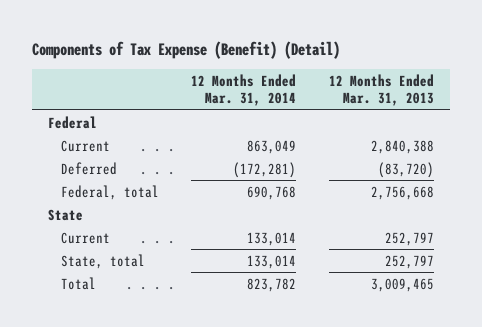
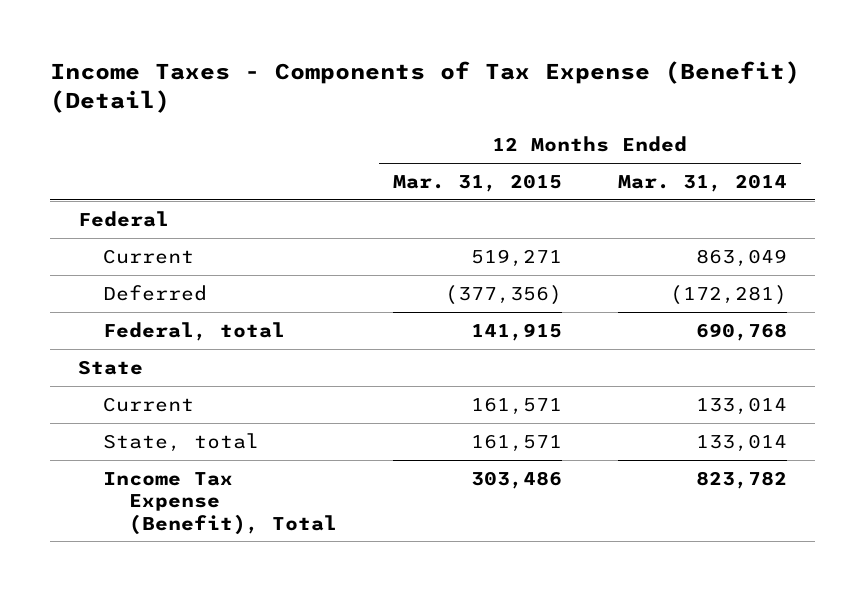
- Components of Tax Expense (Benefit) (Detail)
+ Income Taxes - Components of Tax Expense (Benefit) (Detail)
- | 12 Months Ended Mar. 31, 2014 | 12 Months Ended Mar. 31, 2013
+ | 12 Months Ended Mar. 31, 2015 | 12 Months Ended Mar. 31, 2014
- Total | 823,782 | 3,009,465
+ Income Tax Expense (Benefit), Total | 303,486 | 823,782

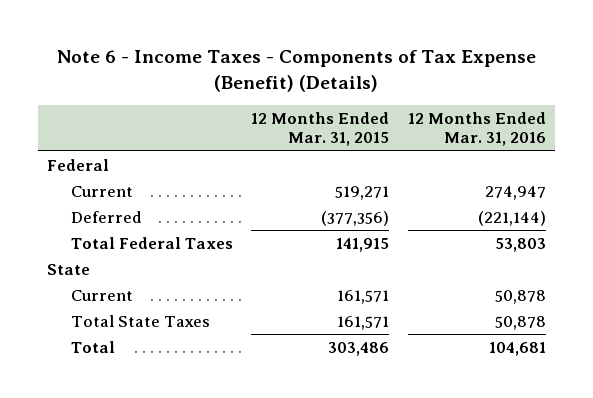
- Income Taxes - Components of Tax Expense (Benefit) (Detail)
+ Note 6 - Income Taxes - Components of Tax Expense (Benefit) (Details)
- | 12 Months Ended Mar. 31, 2015 | 12 Months Ended Mar. 31, 2014
+ | 12 Months Ended Mar. 31, 2015 | 12 Months Ended Mar. 31, 2016
- Federal, total | 141,915 | 690,768
+ Total Federal Taxes | 141,915 | 53,803
- State, total | 161,571 | 133,014
- Income Tax Expense (Benefit), Total | 303,486 | 823,782
+ Total State Taxes | 161,571 | 50,878
+ Total | 303,486 | 104,681

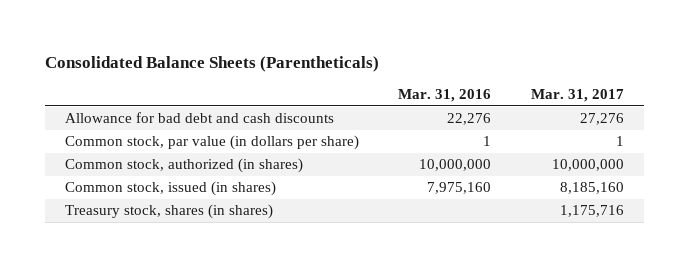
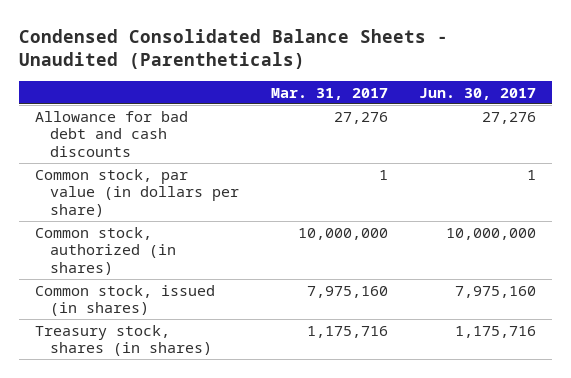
- Consolidated Balance Sheets (Parentheticals)
+ Condensed Consolidated Balance Sheets - Unaudited (Parentheticals)
- | Mar. 31, 2016 | Mar. 31, 2017
+ | Mar. 31, 2017 | Jun. 30, 2017
- Common stock, issued (in shares) | 7,975,160 | 8,185,160
+ Common stock, issued (in shares) | 7,975,160 | 7,975,160

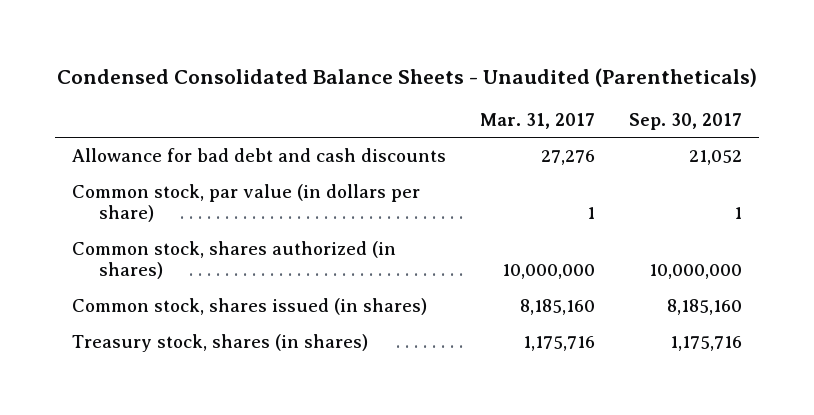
- | Mar. 31, 2017 | Jun. 30, 2017
+ | Mar. 31, 2017 | Sep. 30, 2017
- Common stock, authorized (in shares) | 10,000,000 | 10,000,000
- Common stock, issued (in shares) | 7,975,160 | 7,975,160
+ Common stock, shares authorized (in shares) | 10,000,000 | 10,000,000
+ Common stock, shares issued (in shares) | 8,185,160 | 8,185,160

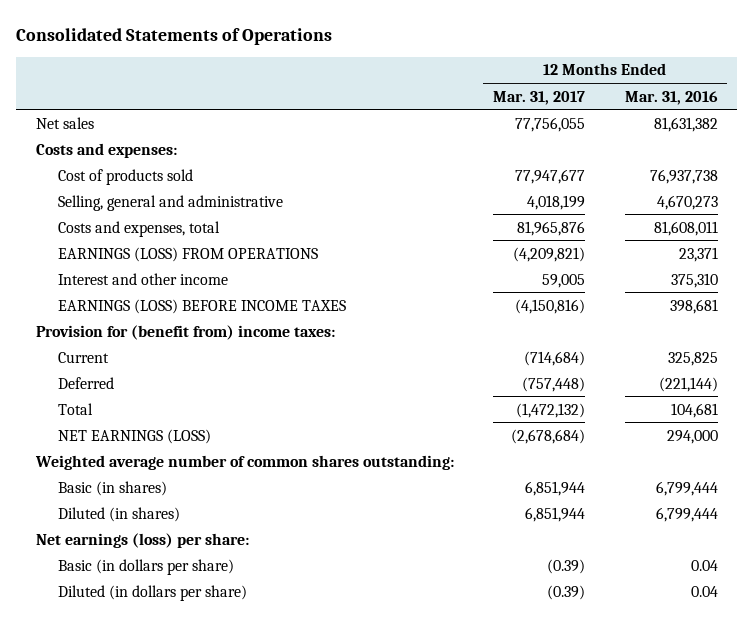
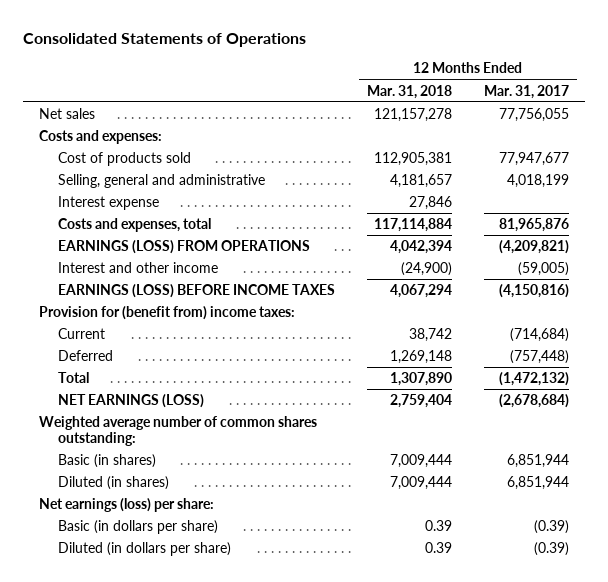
- | 12 Months Ended Mar. 31, 2017 | 12 Months Ended Mar. 31, 2016
+ | 12 Months Ended Mar. 31, 2018 | 12 Months Ended Mar. 31, 2017
+ Interest expense | 27,846 |
- Interest and other income | 59,005 | 375,310
+ Interest and other income | (24,900) | (59,005)

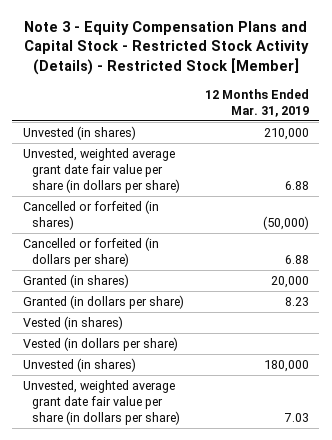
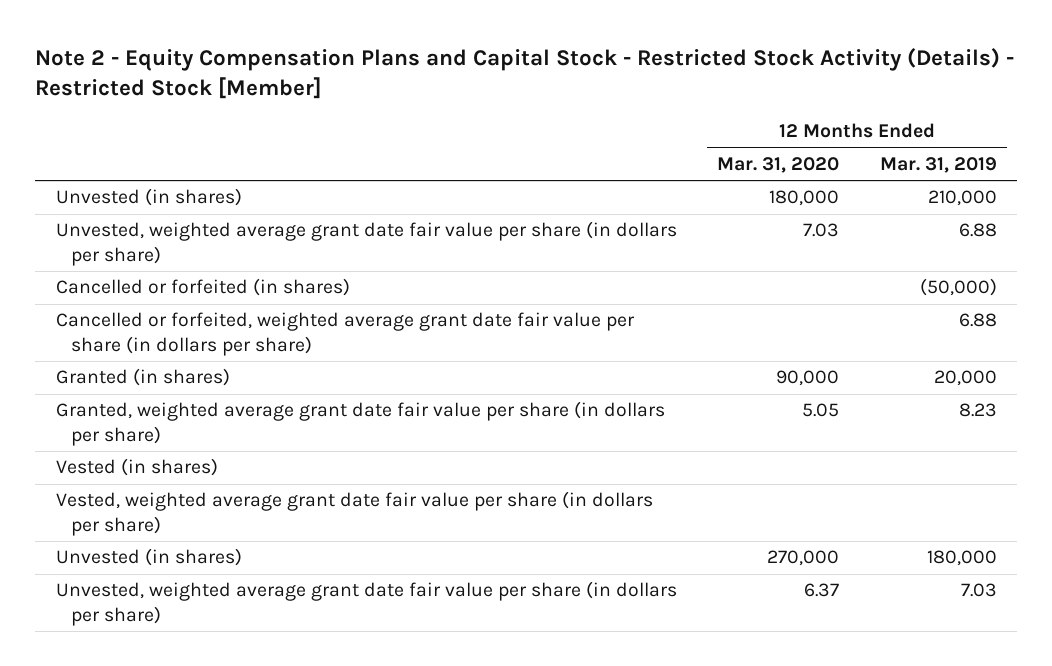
- Note 3 - Equity Compensation Plans and Capital Stock - Restricted Stock Activity (Details) - Restricted Stock [Member]
+ Note 2 - Equity Compensation Plans and Capital Stock - Restricted Stock Activity (Details) - Restricted Stock [Member]
- | 12 Months Ended Mar. 31, 2019
+ | 12 Months Ended Mar. 31, 2020 | 12 Months Ended Mar. 31, 2019
- Cancelled or forfeited (in dollars per share) | 6.88
+ Cancelled or forfeited, weighted average grant date fair value per share (in dollars per share) | | 6.88
- Granted (in dollars per share) | 8.23
+ Granted, weighted average grant date fair value per share (in dollars per share) | 5.05 | 8.23
- Vested (in dollars per share)
+ Vested, weighted average grant date fair value per share (in dollars per share)

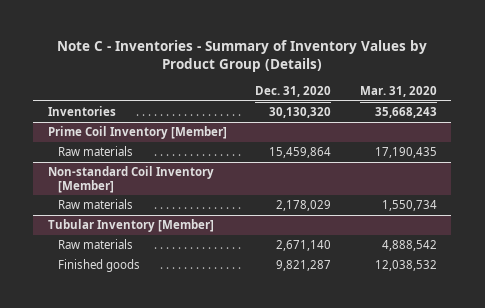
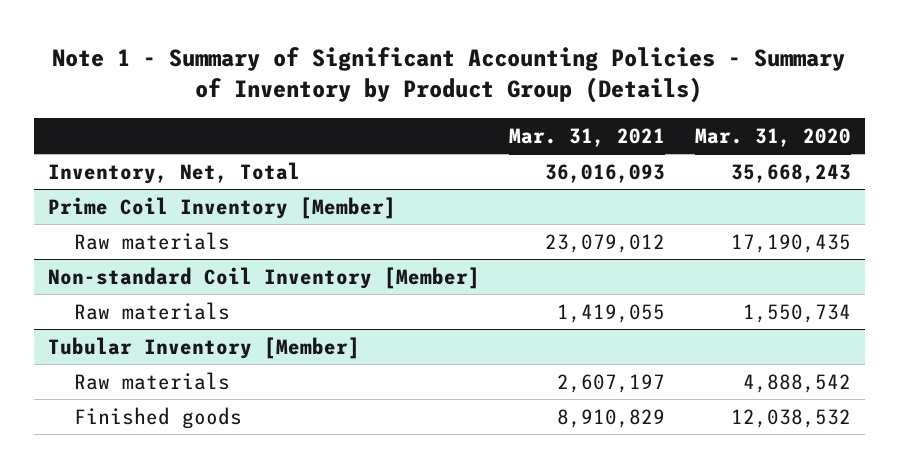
- Note C - Inventories - Summary of Inventory Values by Product Group (Details)
+ Note 1 - Summary of Significant Accounting Policies - Summary of Inventory by Product Group (Details)
- | Dec. 31, 2020 | Mar. 31, 2020
+ | Mar. 31, 2021 | Mar. 31, 2020
- Inventories | 30,130,320 | 35,668,243
+ Inventory, Net, Total | 36,016,093 | 35,668,243

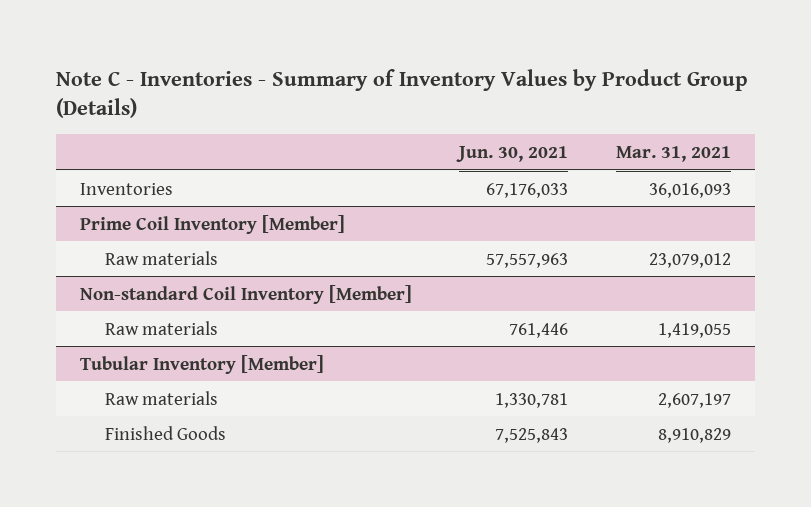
- Note 1 - Summary of Significant Accounting Policies - Summary of Inventory by Product Group (Details)
+ Note C - Inventories - Summary of Inventory Values by Product Group (Details)
- | Mar. 31, 2021 | Mar. 31, 2020
+ | Jun. 30, 2021 | Mar. 31, 2021
- Inventory, Net, Total | 36,016,093 | 35,668,243
+ Inventories | 67,176,033 | 36,016,093
@ Tubular Inventory [Member]
- Finished goods | 8,910,829 | 12,038,532
+ Finished Goods | 7,525,843 | 8,910,829

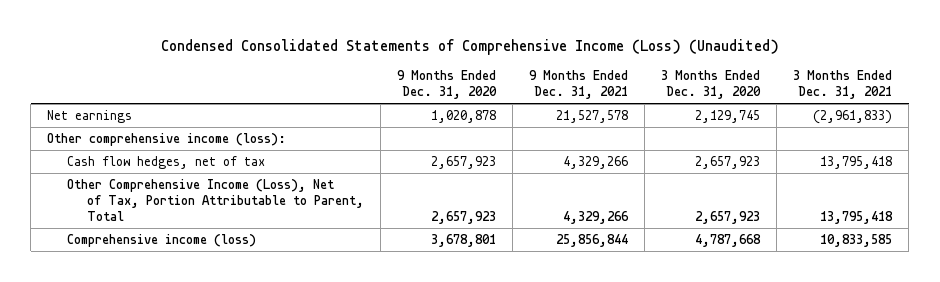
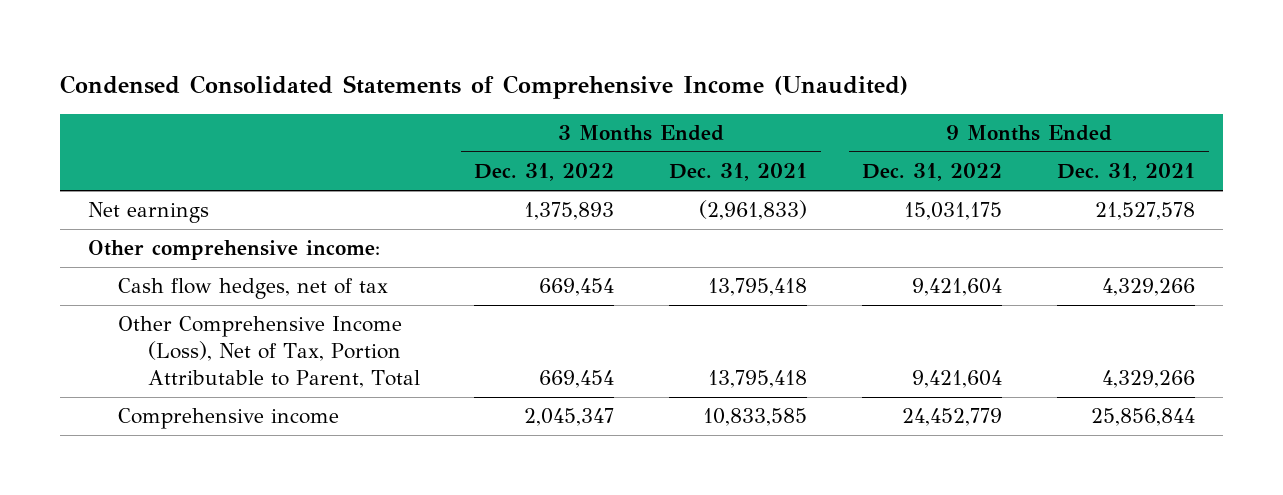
- Condensed Consolidated Statements of Comprehensive Income (Loss) (Unaudited)
+ Condensed Consolidated Statements of Comprehensive Income (Unaudited)
- | 9 Months Ended Dec. 31, 2020 | 9 Months Ended Dec. 31, 2021 | 3 Months Ended Dec. 31, 2020 | 3 Months Ended Dec. 31, 2021
+ | 3 Months Ended Dec. 31, 2022 | 3 Months Ended Dec. 31, 2021 | 9 Months Ended Dec. 31, 2022 | 9 Months Ended Dec. 31, 2021
- Other comprehensive income (loss):
+ Other comprehensive income:
- Comprehensive income (loss) | 3,678,801 | 25,856,844 | 4,787,668 | 10,833,585
+ Comprehensive income | 2,045,347 | 10,833,585 | 24,452,779 | 25,856,844

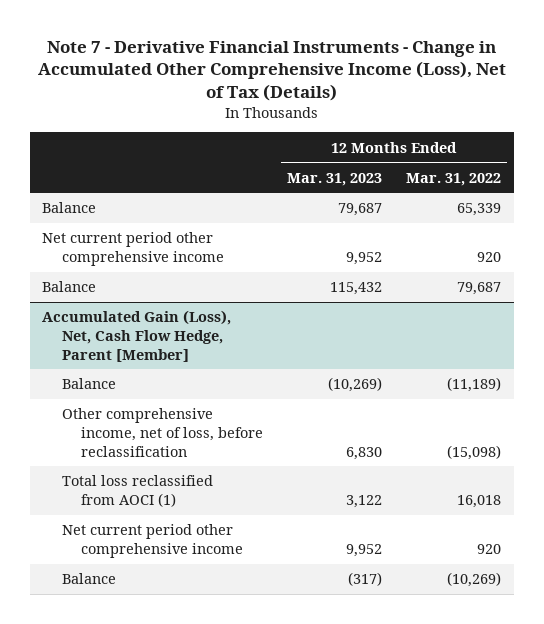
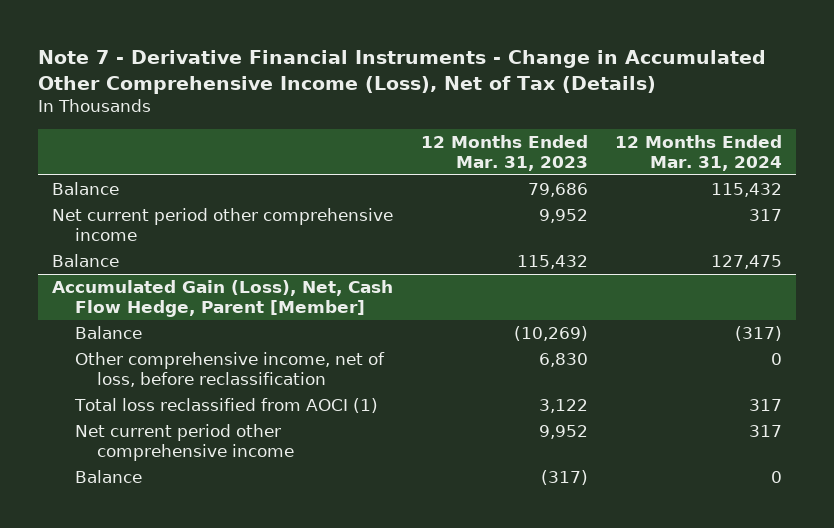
- | 12 Months Ended Mar. 31, 2023 | 12 Months Ended Mar. 31, 2022
+ | 12 Months Ended Mar. 31, 2023 | 12 Months Ended Mar. 31, 2024
- Balance | 79,687 | 65,339
+ Balance | 79,686 | 115,432

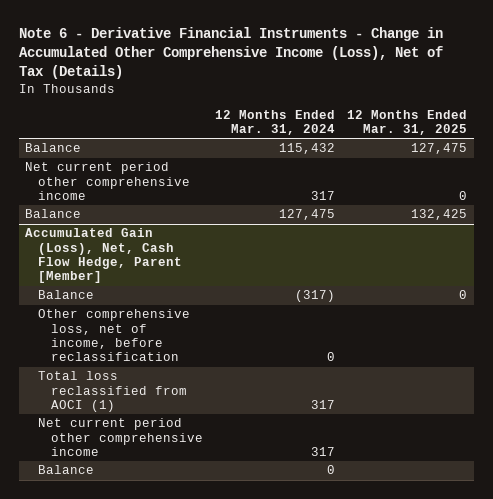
- Note 7 - Derivative Financial Instruments - Change in Accumulated Other Comprehensive Income (Loss), Net of Tax (Details)
+ Note 6 - Derivative Financial Instruments - Change in Accumulated Other Comprehensive Income (Loss), Net of Tax (Details)
- | 12 Months Ended Mar. 31, 2023 | 12 Months Ended Mar. 31, 2024
+ | 12 Months Ended Mar. 31, 2024 | 12 Months Ended Mar. 31, 2025
@ Accumulated Gain (Loss), Net, Cash Flow Hedge, Parent [Member]
- Other comprehensive income, net of loss, before reclassification | 6,830 | 0
+ Other comprehensive loss, net of income, before reclassification | 0 |

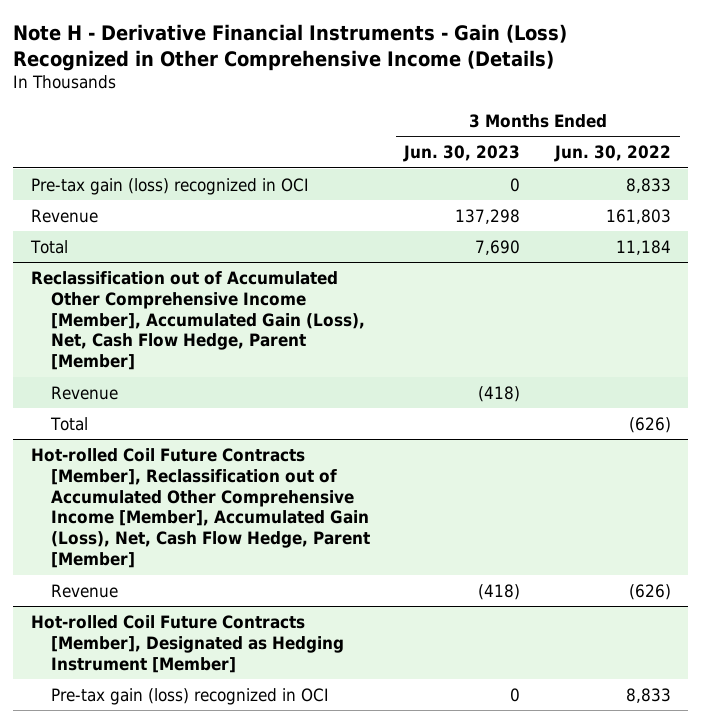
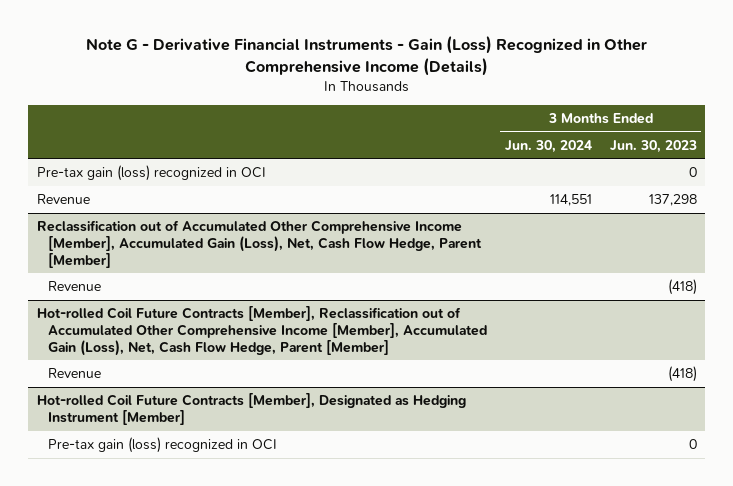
- Note H - Derivative Financial Instruments - Gain (Loss) Recognized in Other Comprehensive Income (Details)
+ Note G - Derivative Financial Instruments - Gain (Loss) Recognized in Other Comprehensive Income (Details)
- | 3 Months Ended Jun. 30, 2023 | 3 Months Ended Jun. 30, 2022
+ | 3 Months Ended Jun. 30, 2024 | 3 Months Ended Jun. 30, 2023
- Total | 7,690 | 11,184
@ Reclassification out of Accumulated Other Comprehensive Income [Member], Accumulated Gain (Loss), Net, Cash Flow Hedge, Parent [Member]
- Total | | (626)

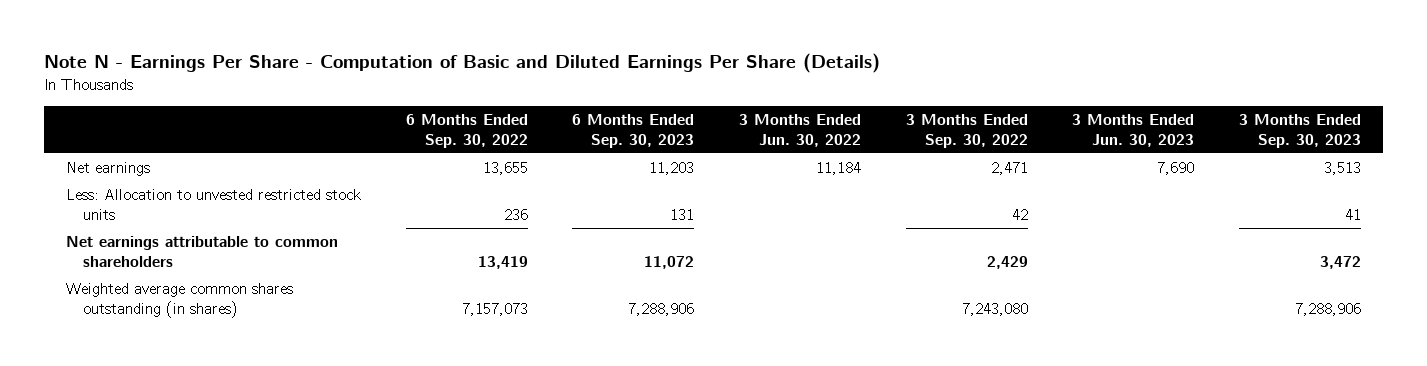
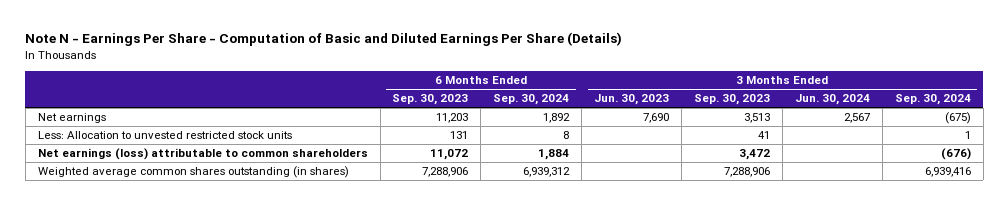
- | 6 Months Ended Sep. 30, 2022 | 6 Months Ended Sep. 30, 2023 | 3 Months Ended Jun. 30, 2022 | 3 Months Ended Sep. 30, 2022 | 3 Months Ended Jun. 30, 2023 | 3 Months Ended Sep. 30, 2023
+ | 6 Months Ended Sep. 30, 2023 | 6 Months Ended Sep. 30, 2024 | 3 Months Ended Jun. 30, 2023 | 3 Months Ended Sep. 30, 2023 | 3 Months Ended Jun. 30, 2024 | 3 Months Ended Sep. 30, 2024
- Net earnings attributable to common shareholders | 13,419 | 11,072 | | 2,429 | | 3,472
+ Net earnings (loss) attributable to common shareholders | 11,072 | 1,884 | | 3,472 | | (676)

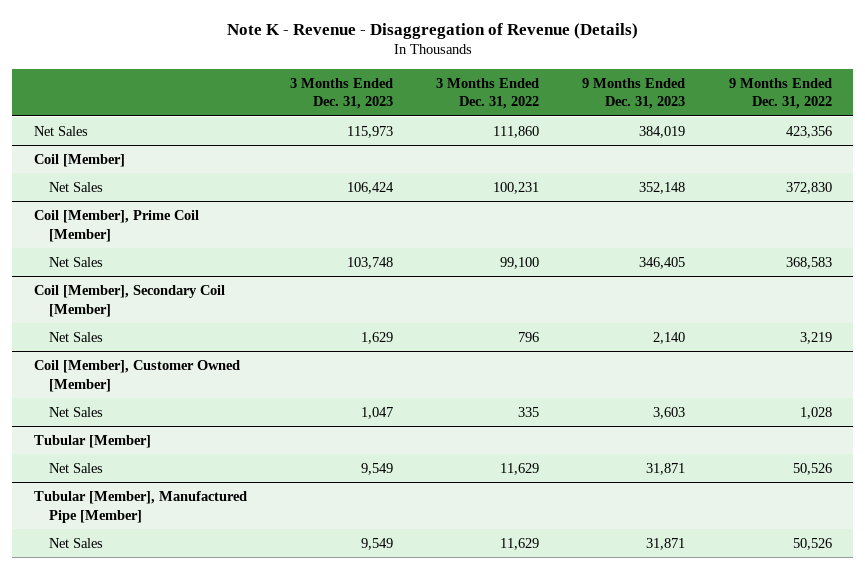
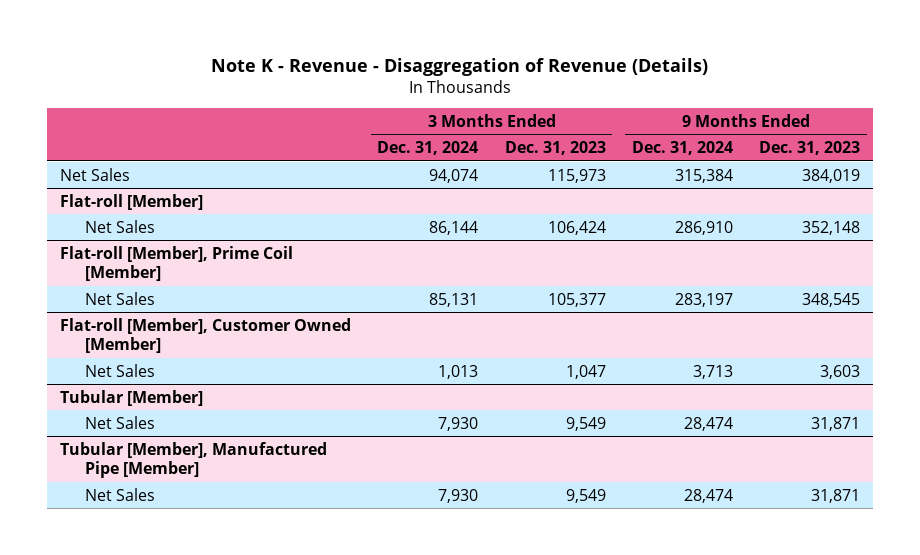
- | 3 Months Ended Dec. 31, 2023 | 3 Months Ended Dec. 31, 2022 | 9 Months Ended Dec. 31, 2023 | 9 Months Ended Dec. 31, 2022
+ | 3 Months Ended Dec. 31, 2024 | 3 Months Ended Dec. 31, 2023 | 9 Months Ended Dec. 31, 2024 | 9 Months Ended Dec. 31, 2023
- Coil [Member]
+ Flat-roll [Member]
- Coil [Member], Prime Coil [Member]
- Net Sales | 103,748 | 99,100 | 346,405 | 368,583
- Coil [Member], Secondary Coil [Member]
- Net Sales | 1,629 | 796 | 2,140 | 3,219
- Coil [Member], Customer Owned [Member]
+ Flat-roll [Member], Prime Coil [Member]
+ Net Sales | 85,131 | 105,377 | 283,197 | 348,545
+ Flat-roll [Member], Customer Owned [Member]

